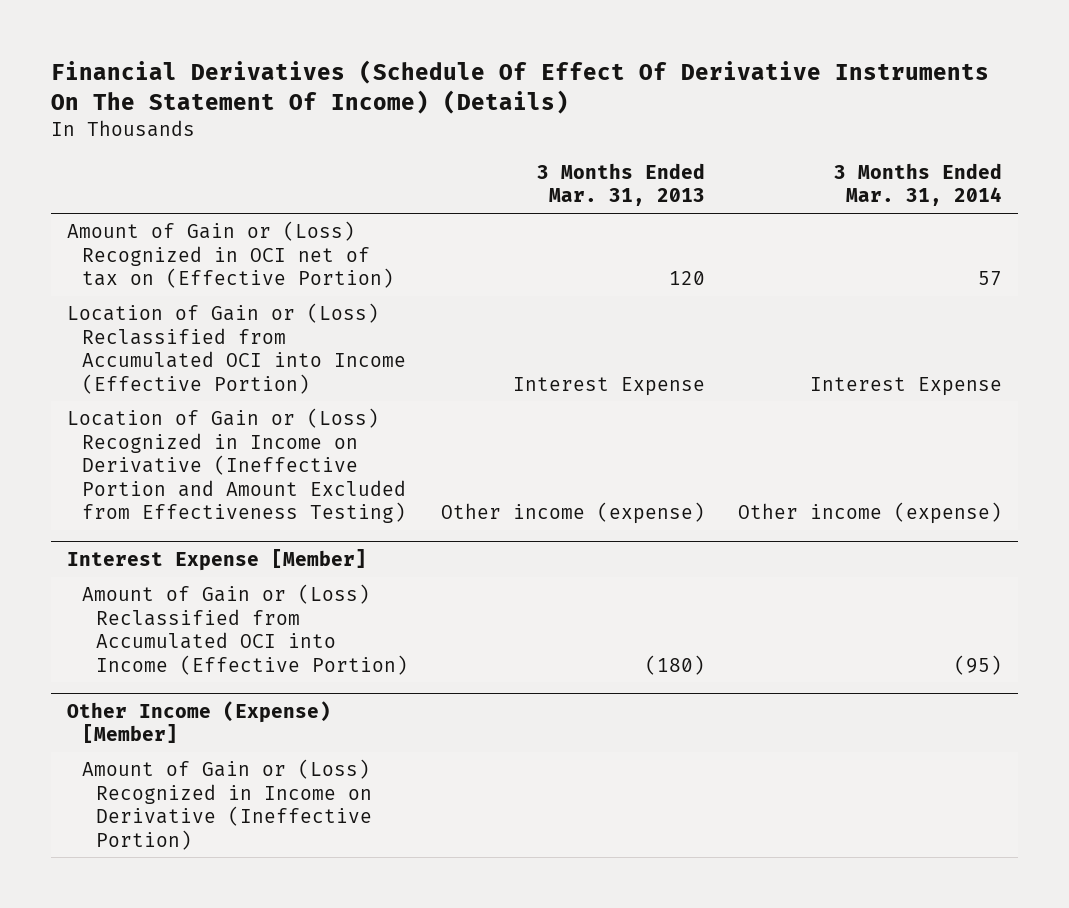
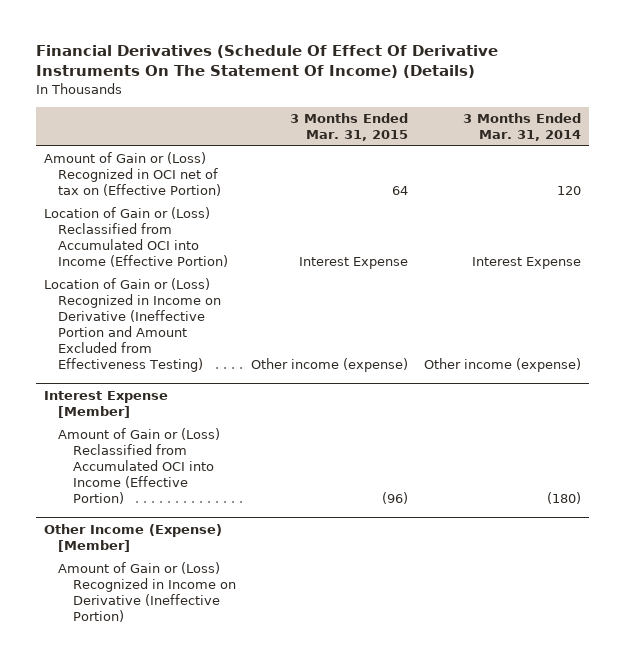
- | 3 Months Ended Mar. 31, 2013 | 3 Months Ended Mar. 31, 2014
+ | 3 Months Ended Mar. 31, 2015 | 3 Months Ended Mar. 31, 2014
- Amount of Gain or (Loss) Recognized in OCI net of tax on (Effective Portion) | 120 | 57
+ Amount of Gain or (Loss) Recognized in OCI net of tax on (Effective Portion) | 64 | 120
@ Interest Expense [Member]
- Amount of Gain or (Loss) Reclassified from Accumulated OCI into Income (Effective Portion) | (180) | (95)
+ Amount of Gain or (Loss) Reclassified from Accumulated OCI into Income (Effective Portion) | (96) | (180)

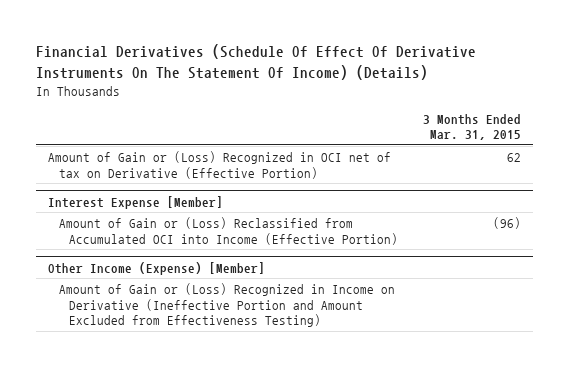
- | 3 Months Ended Mar. 31, 2015 | 3 Months Ended Mar. 31, 2014
+ | 3 Months Ended Mar. 31, 2015
- Amount of Gain or (Loss) Recognized in OCI net of tax on (Effective Portion) | 64 | 120
- Location of Gain or (Loss) Reclassified from Accumulated OCI into Income (Effective Portion) | Interest Expense | Interest Expense
- Location of Gain or (Loss) Recognized in Income on Derivative (Ineffective Portion and Amount Excluded from Effectiveness Testing) | Other income (expense) | Other income (expense)
+ Amount of Gain or (Loss) Recognized in OCI net of tax on Derivative (Effective Portion) | 62
@ Other Income (Expense) [Member]
- Amount of Gain or (Loss) Recognized in Income on Derivative (Ineffective Portion)
+ Amount of Gain or (Loss) Recognized in Income on Derivative (Ineffective Portion and Amount Excluded from Effectiveness Testing)

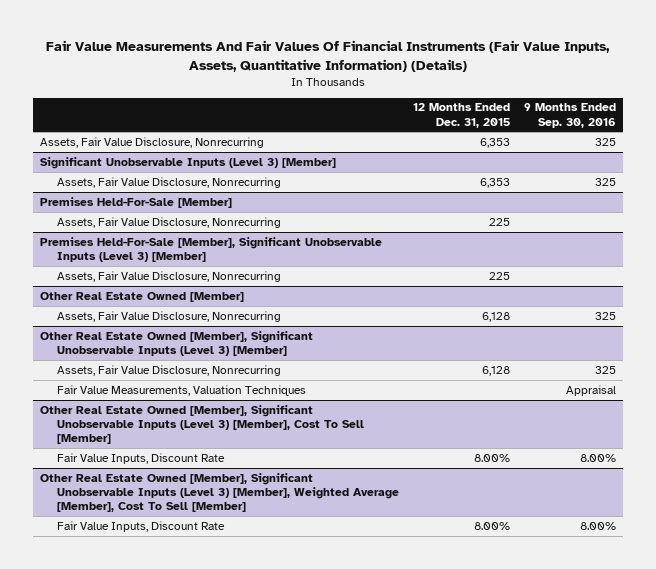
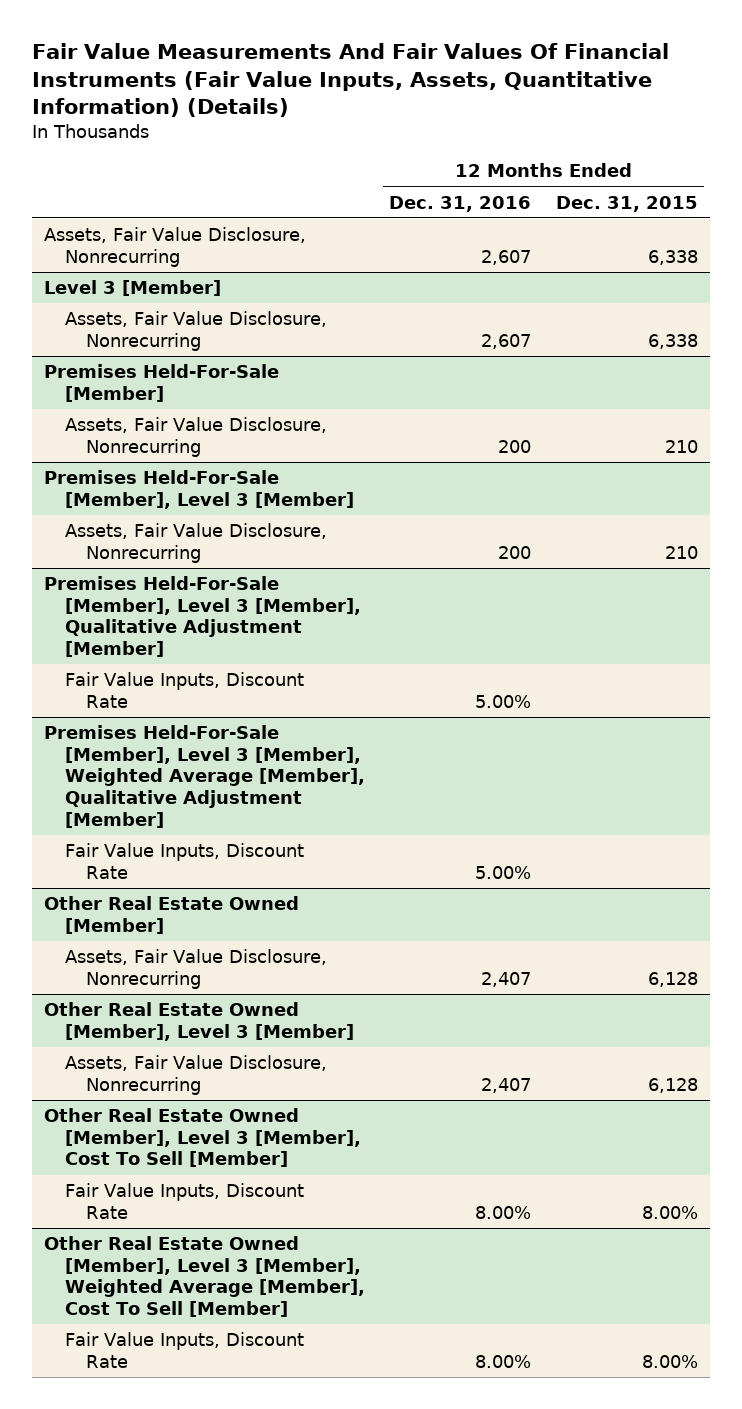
- | 12 Months Ended Dec. 31, 2015 | 9 Months Ended Sep. 30, 2016
+ | 12 Months Ended Dec. 31, 2016 | 12 Months Ended Dec. 31, 2015
- Assets, Fair Value Disclosure, Nonrecurring | 6,353 | 325
- Significant Unobservable Inputs (Level 3) [Member]
- Assets, Fair Value Disclosure, Nonrecurring | 6,353 | 325
+ Assets, Fair Value Disclosure, Nonrecurring | 2,607 | 6,338
+ Level 3 [Member]
+ Assets, Fair Value Disclosure, Nonrecurring | 2,607 | 6,338
@ Premises Held-For-Sale [Member]
- Assets, Fair Value Disclosure, Nonrecurring | 225 |
- Premises Held-For-Sale [Member], Significant Unobservable Inputs (Level 3) [Member]
- Assets, Fair Value Disclosure, Nonrecurring | 225 |
@ Premises Held-For-Sale [Member]
+ Assets, Fair Value Disclosure, Nonrecurring | 200 | 210
+ Premises Held-For-Sale [Member], Level 3 [Member]
+ Assets, Fair Value Disclosure, Nonrecurring | 200 | 210
+ Premises Held-For-Sale [Member], Level 3 [Member], Qualitative Adjustment [Member]
+ Fair Value Inputs, Discount Rate | 5.00% |
+ Premises Held-For-Sale [Member], Level 3 [Member], Weighted Average [Member], Qualitative Adjustment [Member]
+ Fair Value Inputs, Discount Rate | 5.00% |
- Other Real Estate Owned [Member], Significant Unobservable Inputs (Level 3) [Member]
+ Other Real Estate Owned [Member], Level 3 [Member]
- Fair Value Measurements, Valuation Techniques | | Appraisal
- Other Real Estate Owned [Member], Significant Unobservable Inputs (Level 3) [Member], Cost To Sell [Member]
+ Other Real Estate Owned [Member], Level 3 [Member], Cost To Sell [Member]
- Other Real Estate Owned [Member], Significant Unobservable Inputs (Level 3) [Member], Weighted Average [Member], Cost To Sell [Member]
+ Other Real Estate Owned [Member], Level 3 [Member], Weighted Average [Member], Cost To Sell [Member]

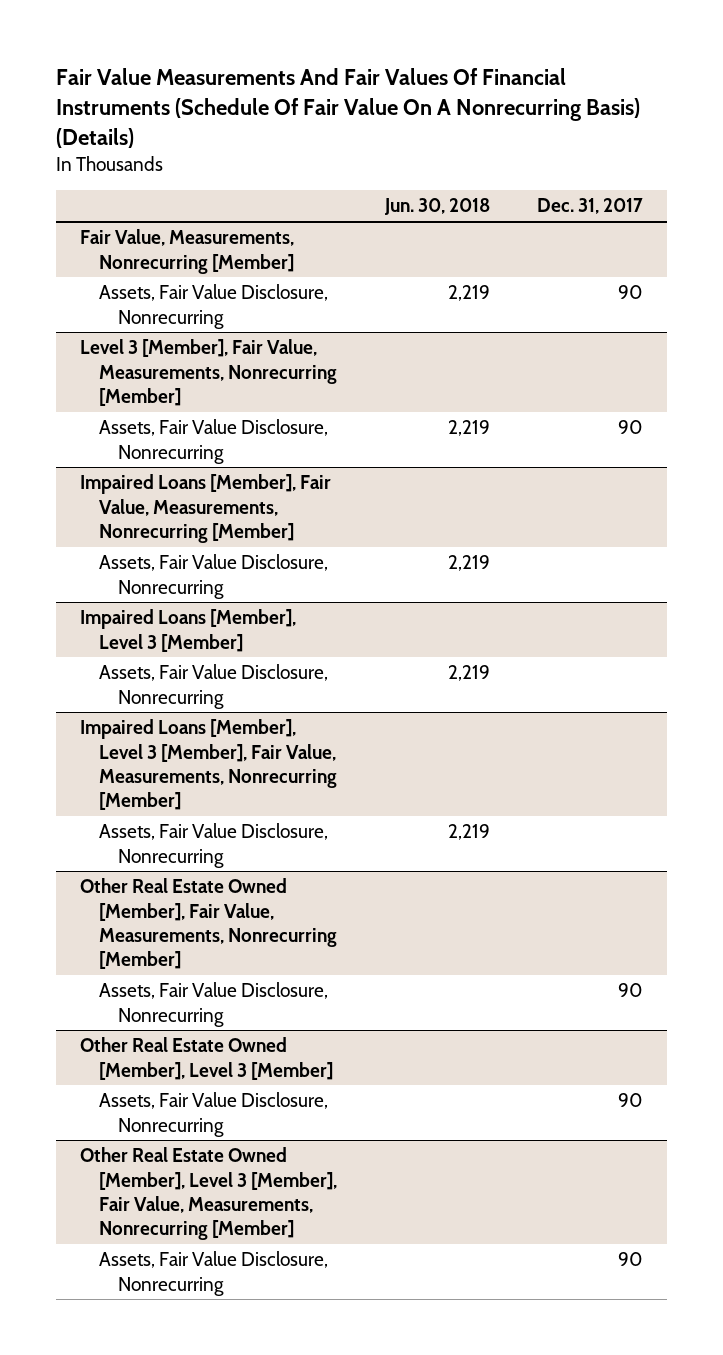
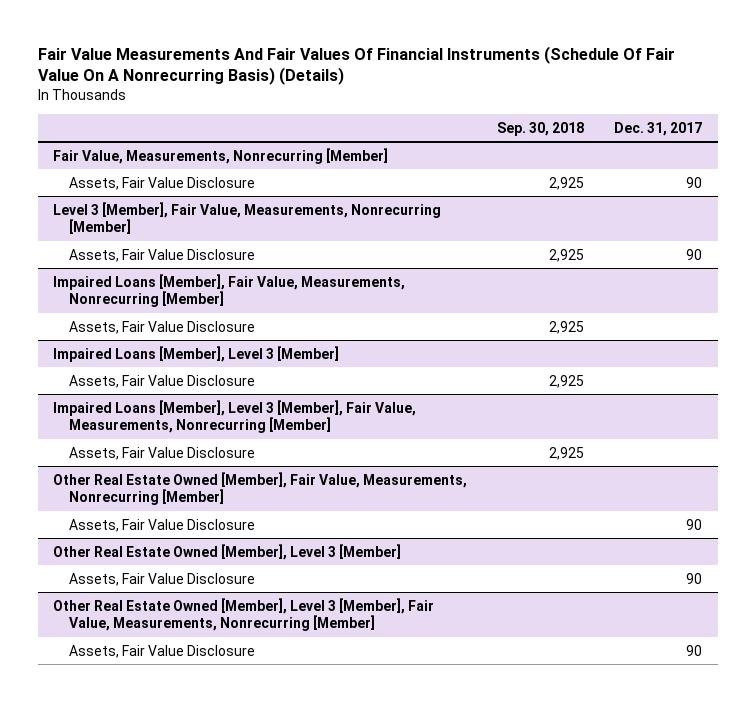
- | Jun. 30, 2018 | Dec. 31, 2017
+ | Sep. 30, 2018 | Dec. 31, 2017
@ Fair Value, Measurements, Nonrecurring [Member]
- Assets, Fair Value Disclosure, Nonrecurring | 2,219 | 90
+ Assets, Fair Value Disclosure | 2,925 | 90
@ Level 3 [Member], Fair Value, Measurements, Nonrecurring [Member]
- Assets, Fair Value Disclosure, Nonrecurring | 2,219 | 90
+ Assets, Fair Value Disclosure | 2,925 | 90
@ Impaired Loans [Member], Fair Value, Measurements, Nonrecurring [Member]
- Assets, Fair Value Disclosure, Nonrecurring | 2,219 |
+ Assets, Fair Value Disclosure | 2,925 |
@ Impaired Loans [Member], Level 3 [Member]
- Assets, Fair Value Disclosure, Nonrecurring | 2,219 |
+ Assets, Fair Value Disclosure | 2,925 |
@ Impaired Loans [Member], Level 3 [Member], Fair Value, Measurements, Nonrecurring [Member]
- Assets, Fair Value Disclosure, Nonrecurring | 2,219 |
+ Assets, Fair Value Disclosure | 2,925 |
@ Other Real Estate Owned [Member], Fair Value, Measurements, Nonrecurring [Member]
- Assets, Fair Value Disclosure, Nonrecurring | | 90
+ Assets, Fair Value Disclosure | | 90
@ Other Real Estate Owned [Member], Level 3 [Member]
- Assets, Fair Value Disclosure, Nonrecurring | | 90
+ Assets, Fair Value Disclosure | | 90
@ Other Real Estate Owned [Member], Level 3 [Member], Fair Value, Measurements, Nonrecurring [Member]
- Assets, Fair Value Disclosure, Nonrecurring | | 90
+ Assets, Fair Value Disclosure | | 90

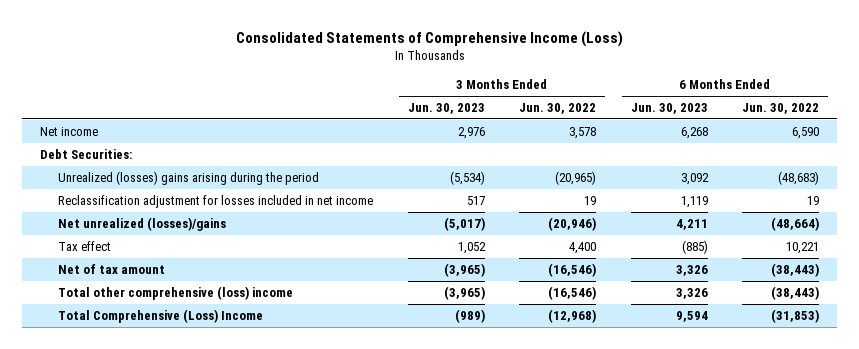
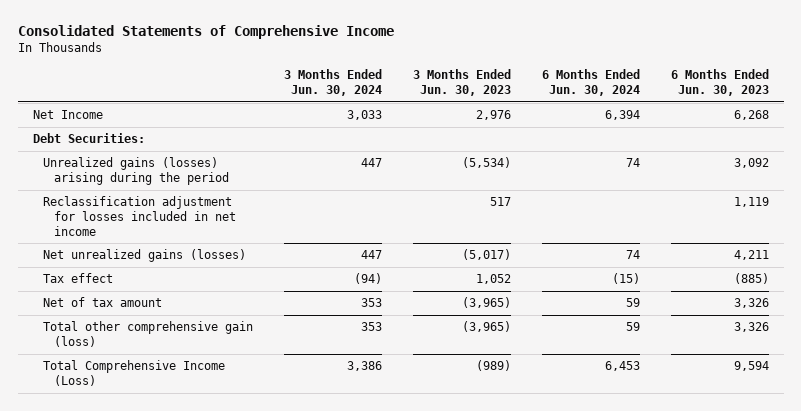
- Consolidated Statements of Comprehensive Income (Loss)
+ Consolidated Statements of Comprehensive Income
- | 3 Months Ended Jun. 30, 2023 | 3 Months Ended Jun. 30, 2022 | 6 Months Ended Jun. 30, 2023 | 6 Months Ended Jun. 30, 2022
+ | 3 Months Ended Jun. 30, 2024 | 3 Months Ended Jun. 30, 2023 | 6 Months Ended Jun. 30, 2024 | 6 Months Ended Jun. 30, 2023
- Net income | 2,976 | 3,578 | 6,268 | 6,590
+ Net Income | 3,033 | 2,976 | 6,394 | 6,268
- Unrealized (losses) gains arising during the period | (5,534) | (20,965) | 3,092 | (48,683)
+ Unrealized gains (losses) arising during the period | 447 | (5,534) | 74 | 3,092
- Net unrealized (losses)/gains | (5,017) | (20,946) | 4,211 | (48,664)
+ Net unrealized gains (losses) | 447 | (5,017) | 74 | 4,211
- Total other comprehensive (loss) income | (3,965) | (16,546) | 3,326 | (38,443)
- Total Comprehensive (Loss) Income | (989) | (12,968) | 9,594 | (31,853)
+ Total other comprehensive gain (loss) | 353 | (3,965) | 59 | 3,326
+ Total Comprehensive Income (Loss) | 3,386 | (989) | 6,453 | 9,594

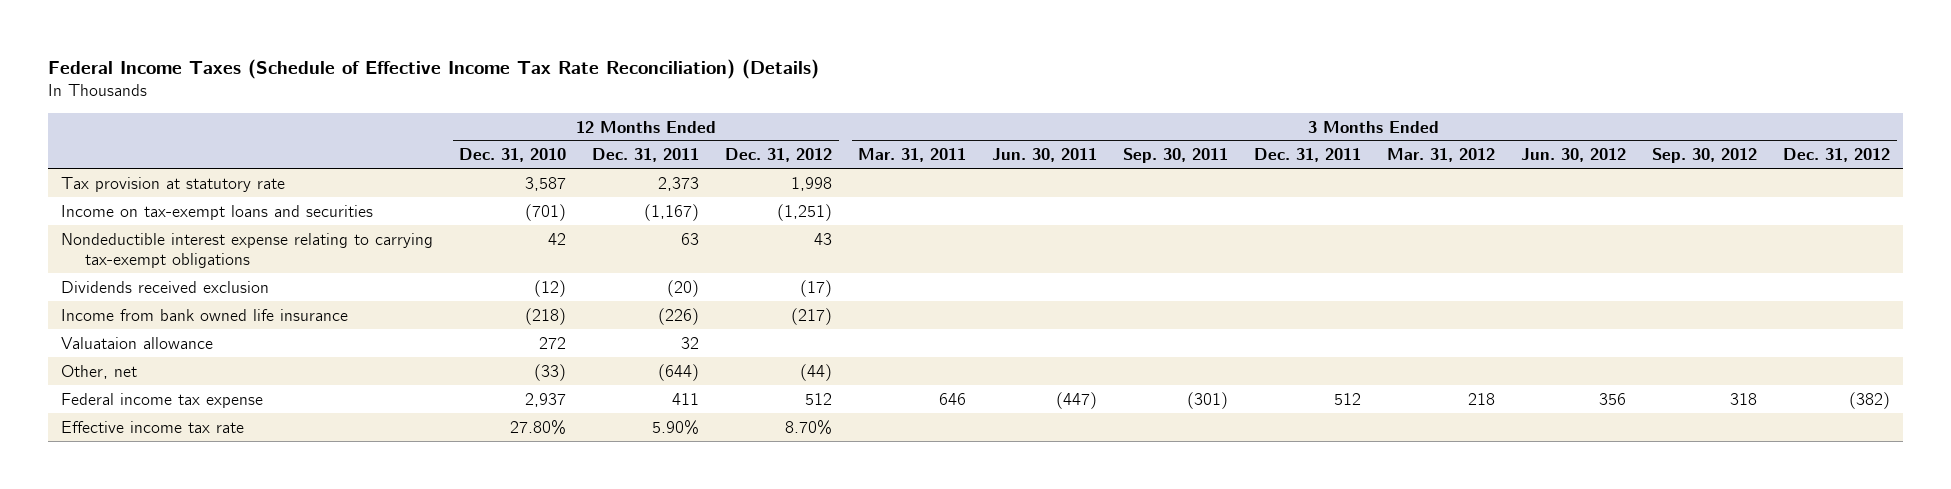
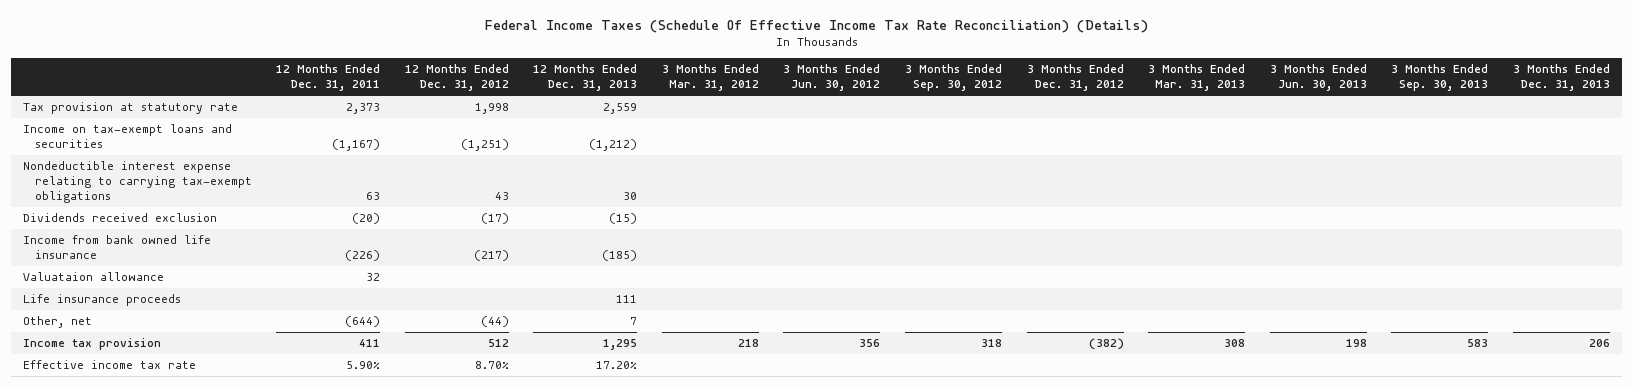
- Federal Income Taxes (Schedule of Effective Income Tax Rate Reconciliation) (Details)
+ Federal Income Taxes (Schedule Of Effective Income Tax Rate Reconciliation) (Details)
- | 12 Months Ended Dec. 31, 2010 | 12 Months Ended Dec. 31, 2011 | 12 Months Ended Dec. 31, 2012 | 3 Months Ended Mar. 31, 2011 | 3 Months Ended Jun. 30, 2011 | 3 Months Ended Sep. 30, 2011 | 3 Months Ended Dec. 31, 2011 | 3 Months Ended Mar. 31, 2012 | 3 Months Ended Jun. 30, 2012 | 3 Months Ended Sep. 30, 2012 | 3 Months Ended Dec. 31, 2012
+ | 12 Months Ended Dec. 31, 2011 | 12 Months Ended Dec. 31, 2012 | 12 Months Ended Dec. 31, 2013 | 3 Months Ended Mar. 31, 2012 | 3 Months Ended Jun. 30, 2012 | 3 Months Ended Sep. 30, 2012 | 3 Months Ended Dec. 31, 2012 | 3 Months Ended Mar. 31, 2013 | 3 Months Ended Jun. 30, 2013 | 3 Months Ended Sep. 30, 2013 | 3 Months Ended Dec. 31, 2013
+ Life insurance proceeds | | | 111 | | | | | | | |
- Federal income tax expense | 2,937 | 411 | 512 | 646 | (447) | (301) | 512 | 218 | 356 | 318 | (382)
+ Income tax provision | 411 | 512 | 1,295 | 218 | 356 | 318 | (382) | 308 | 198 | 583 | 206

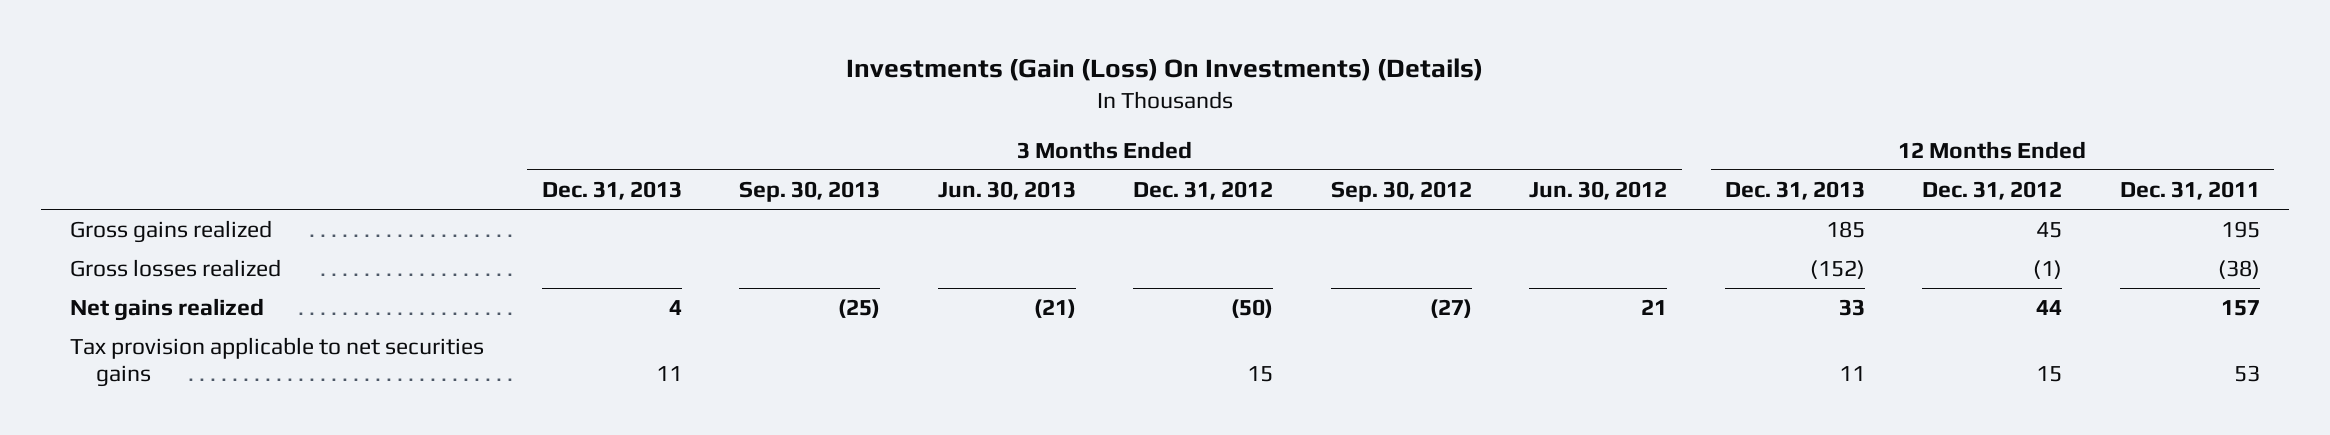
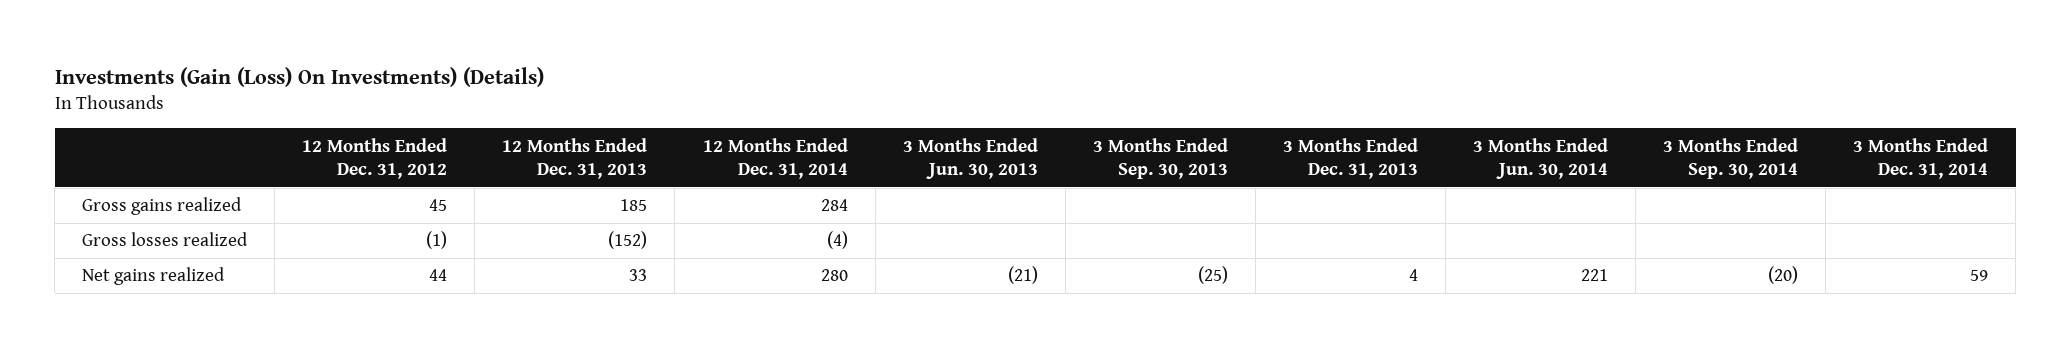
- | 3 Months Ended Dec. 31, 2013 | 3 Months Ended Sep. 30, 2013 | 3 Months Ended Jun. 30, 2013 | 3 Months Ended Dec. 31, 2012 | 3 Months Ended Sep. 30, 2012 | 3 Months Ended Jun. 30, 2012 | 12 Months Ended Dec. 31, 2013 | 12 Months Ended Dec. 31, 2012 | 12 Months Ended Dec. 31, 2011
+ | 12 Months Ended Dec. 31, 2012 | 12 Months Ended Dec. 31, 2013 | 12 Months Ended Dec. 31, 2014 | 3 Months Ended Jun. 30, 2013 | 3 Months Ended Sep. 30, 2013 | 3 Months Ended Dec. 31, 2013 | 3 Months Ended Jun. 30, 2014 | 3 Months Ended Sep. 30, 2014 | 3 Months Ended Dec. 31, 2014
- Tax provision applicable to net securities gains | 11 | | | 15 | | | 11 | 15 | 53

